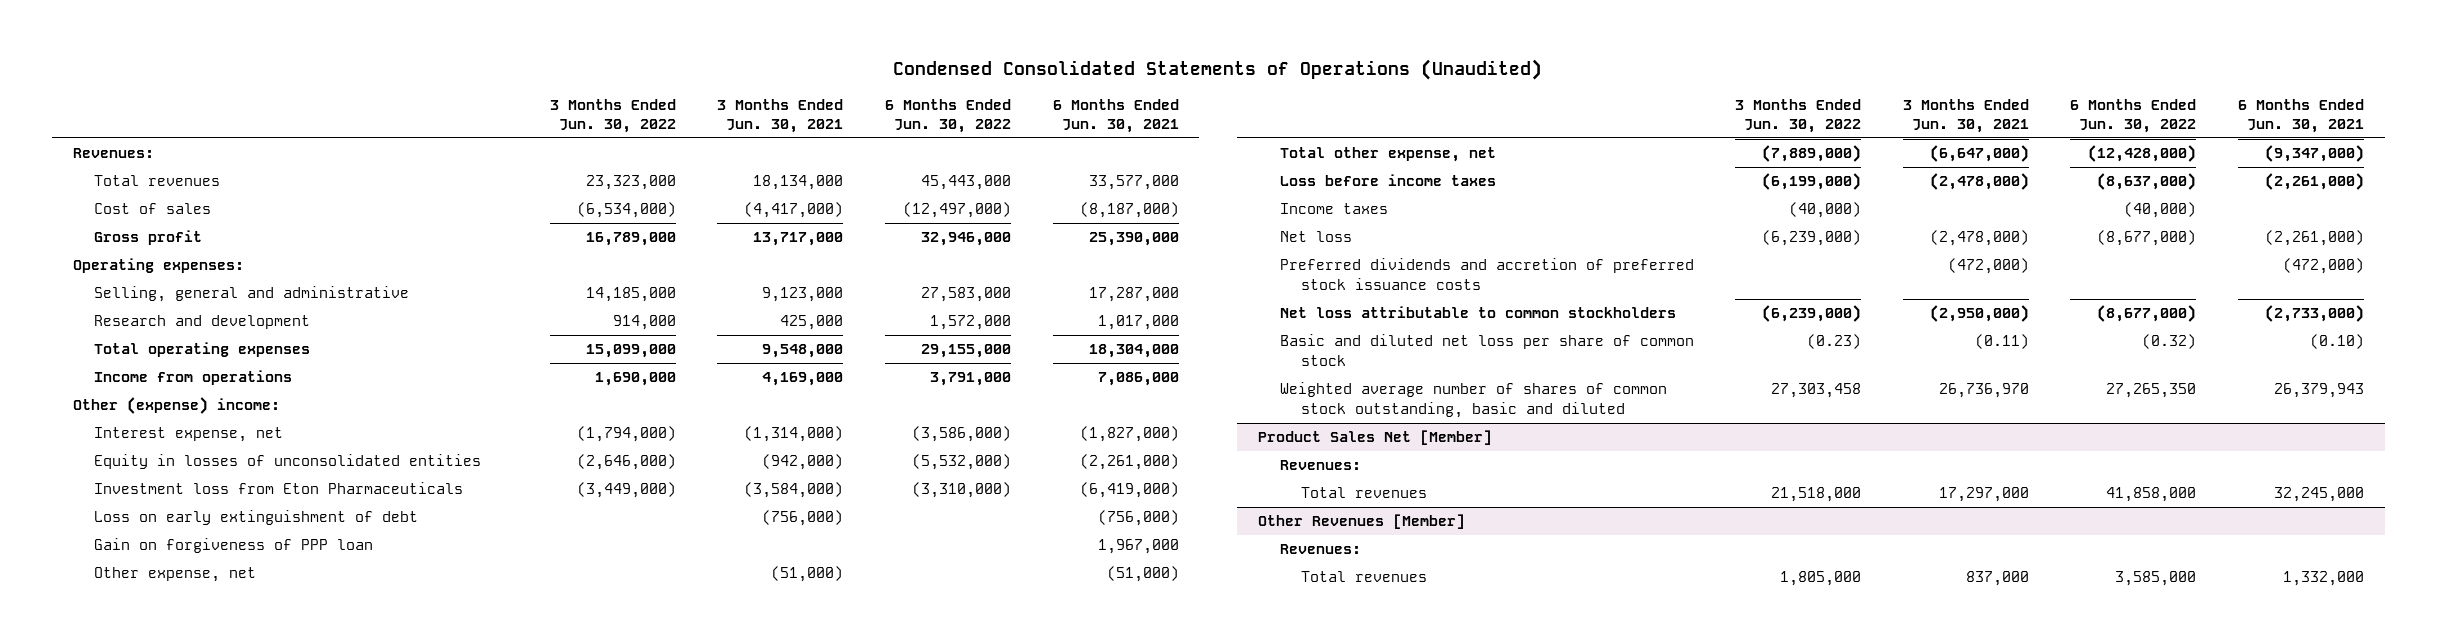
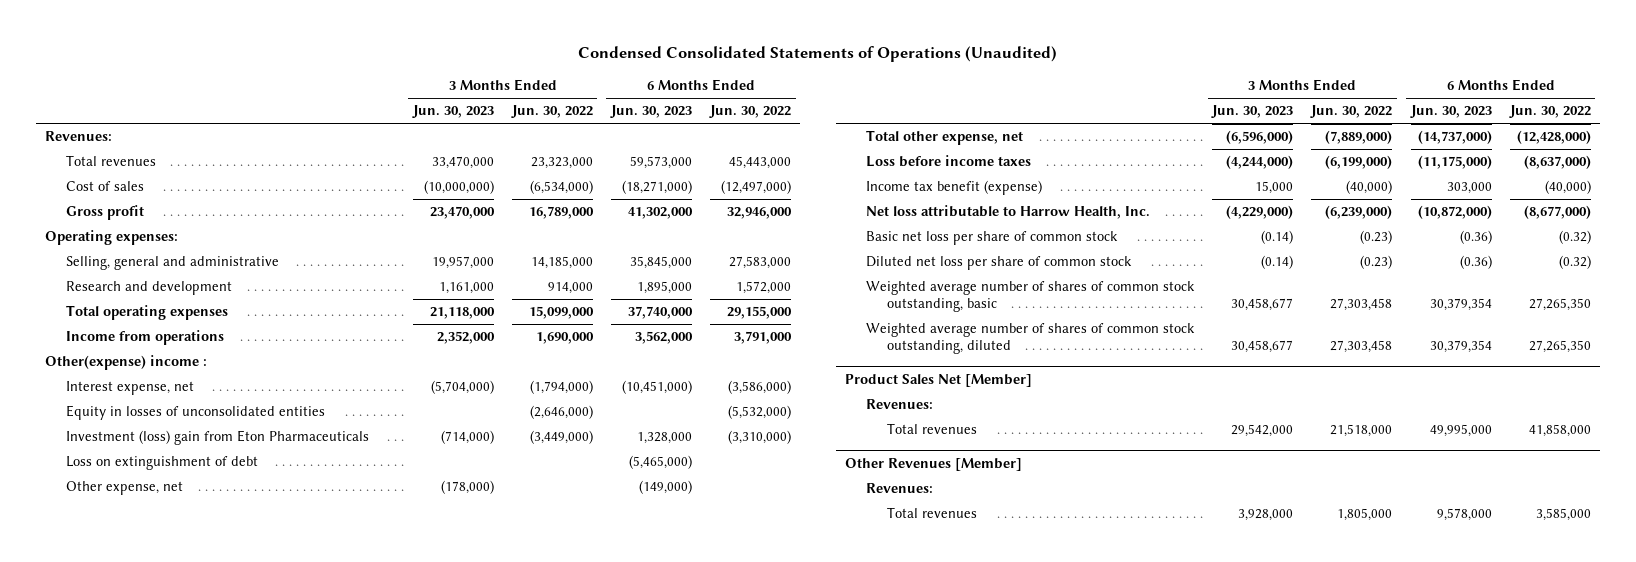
- | 3 Months Ended Jun. 30, 2022 | 3 Months Ended Jun. 30, 2021 | 6 Months Ended Jun. 30, 2022 | 6 Months Ended Jun. 30, 2021
+ | 3 Months Ended Jun. 30, 2023 | 3 Months Ended Jun. 30, 2022 | 6 Months Ended Jun. 30, 2023 | 6 Months Ended Jun. 30, 2022
- Other (expense) income:
+ Other(expense) income :
- Investment loss from Eton Pharmaceuticals | (3,449,000) | (3,584,000) | (3,310,000) | (6,419,000)
- Loss on early extinguishment of debt | | (756,000) | | (756,000)
- Gain on forgiveness of PPP loan | | | | 1,967,000
+ Investment (loss) gain from Eton Pharmaceuticals | (714,000) | (3,449,000) | 1,328,000 | (3,310,000)
+ Loss on extinguishment of debt | | | (5,465,000) |
- Income taxes | (40,000) | | (40,000) |
- Net loss | (6,239,000) | (2,478,000) | (8,677,000) | (2,261,000)
- Preferred dividends and accretion of preferred stock issuance costs | | (472,000) | | (472,000)
- Net loss attributable to common stockholders | (6,239,000) | (2,950,000) | (8,677,000) | (2,733,000)
- Basic and diluted net loss per share of common stock | (0.23) | (0.11) | (0.32) | (0.10)
- Weighted average number of shares of common stock outstanding, basic and diluted | 27,303,458 | 26,736,970 | 27,265,350 | 26,379,943
+ Income tax benefit (expense) | 15,000 | (40,000) | 303,000 | (40,000)
+ Net loss attributable to Harrow Health, Inc. | (4,229,000) | (6,239,000) | (10,872,000) | (8,677,000)
+ Basic net loss per share of common stock | (0.14) | (0.23) | (0.36) | (0.32)
+ Diluted net loss per share of common stock | (0.14) | (0.23) | (0.36) | (0.32)
+ Weighted average number of shares of common stock outstanding, basic | 30,458,677 | 27,303,458 | 30,379,354 | 27,265,350
+ Weighted average number of shares of common stock outstanding, diluted | 30,458,677 | 27,303,458 | 30,379,354 | 27,265,350

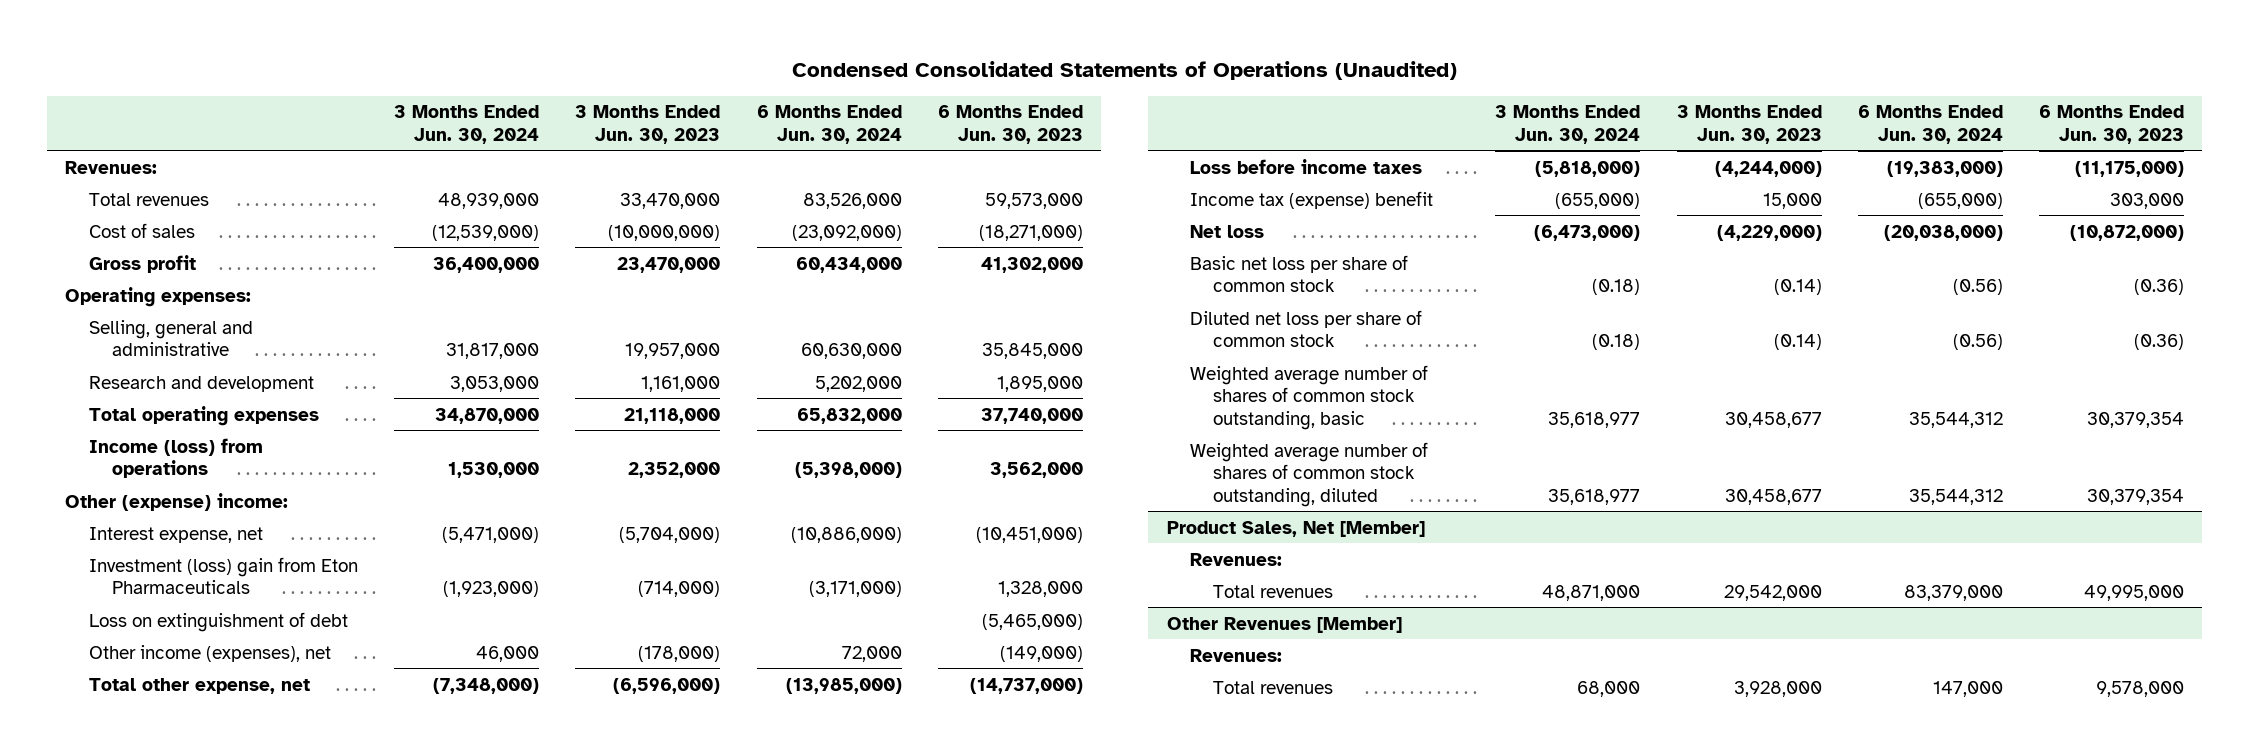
- | 3 Months Ended Jun. 30, 2023 | 3 Months Ended Jun. 30, 2022 | 6 Months Ended Jun. 30, 2023 | 6 Months Ended Jun. 30, 2022
+ | 3 Months Ended Jun. 30, 2024 | 3 Months Ended Jun. 30, 2023 | 6 Months Ended Jun. 30, 2024 | 6 Months Ended Jun. 30, 2023
- Income from operations | 2,352,000 | 1,690,000 | 3,562,000 | 3,791,000
- Other(expense) income :
+ Income (loss) from operations | 1,530,000 | 2,352,000 | (5,398,000) | 3,562,000
+ Other (expense) income:
- Equity in losses of unconsolidated entities | | (2,646,000) | | (5,532,000)
- Other expense, net | (178,000) | | (149,000) |
+ Other income (expenses), net | 46,000 | (178,000) | 72,000 | (149,000)
- Income tax benefit (expense) | 15,000 | (40,000) | 303,000 | (40,000)
- Net loss attributable to Harrow Health, Inc. | (4,229,000) | (6,239,000) | (10,872,000) | (8,677,000)
+ Income tax (expense) benefit | (655,000) | 15,000 | (655,000) | 303,000
+ Net loss | (6,473,000) | (4,229,000) | (20,038,000) | (10,872,000)
- Product Sales Net [Member]
+ Product Sales, Net [Member]

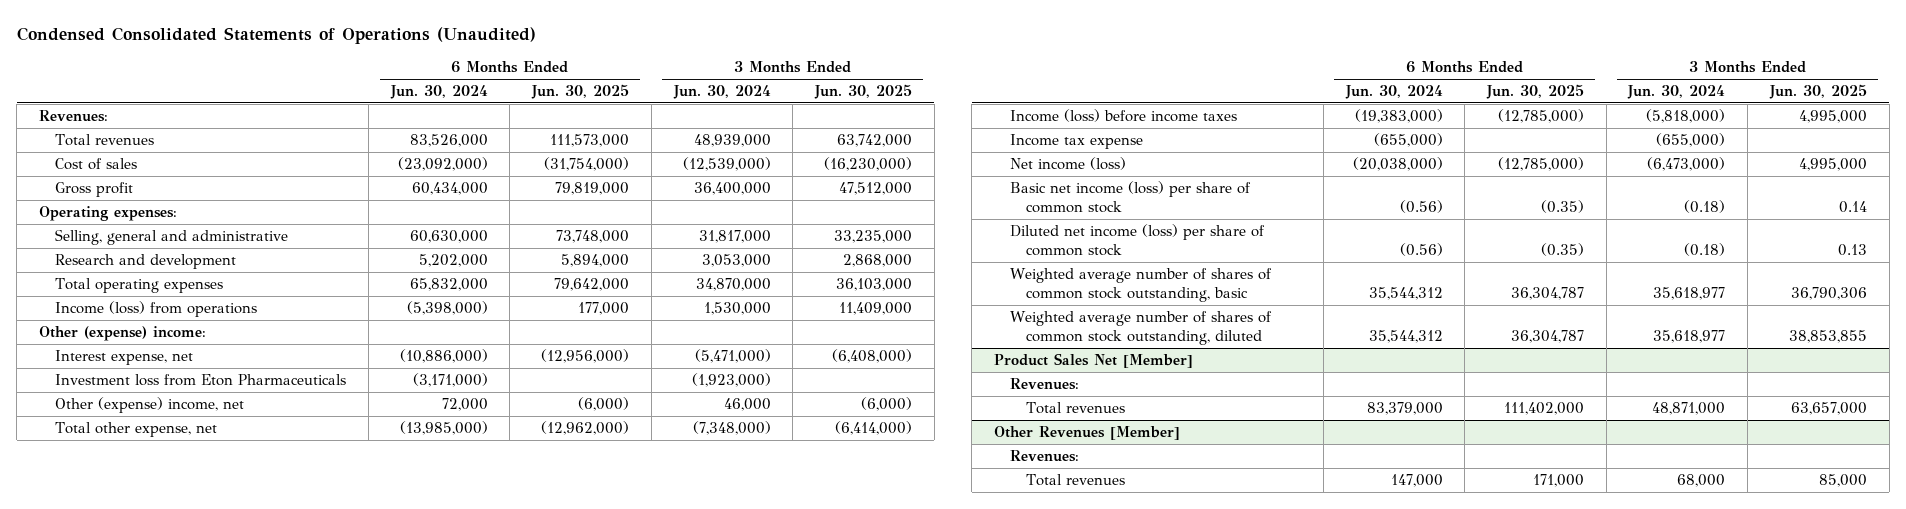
- | 3 Months Ended Jun. 30, 2024 | 3 Months Ended Jun. 30, 2023 | 6 Months Ended Jun. 30, 2024 | 6 Months Ended Jun. 30, 2023
+ | 6 Months Ended Jun. 30, 2024 | 6 Months Ended Jun. 30, 2025 | 3 Months Ended Jun. 30, 2024 | 3 Months Ended Jun. 30, 2025
- Investment (loss) gain from Eton Pharmaceuticals | (1,923,000) | (714,000) | (3,171,000) | 1,328,000
- Loss on extinguishment of debt | | | | (5,465,000)
- Other income (expenses), net | 46,000 | (178,000) | 72,000 | (149,000)
+ Investment loss from Eton Pharmaceuticals | (3,171,000) | | (1,923,000) |
+ Other (expense) income, net | 72,000 | (6,000) | 46,000 | (6,000)
- Loss before income taxes | (5,818,000) | (4,244,000) | (19,383,000) | (11,175,000)
- Income tax (expense) benefit | (655,000) | 15,000 | (655,000) | 303,000
- Net loss | (6,473,000) | (4,229,000) | (20,038,000) | (10,872,000)
- Basic net loss per share of common stock | (0.18) | (0.14) | (0.56) | (0.36)
- Diluted net loss per share of common stock | (0.18) | (0.14) | (0.56) | (0.36)
+ Income (loss) before income taxes | (19,383,000) | (12,785,000) | (5,818,000) | 4,995,000
+ Income tax expense | (655,000) | | (655,000) |
+ Net income (loss) | (20,038,000) | (12,785,000) | (6,473,000) | 4,995,000
+ Basic net income (loss) per share of common stock | (0.56) | (0.35) | (0.18) | 0.14
+ Diluted net income (loss) per share of common stock | (0.56) | (0.35) | (0.18) | 0.13
- Product Sales, Net [Member]
+ Product Sales Net [Member]

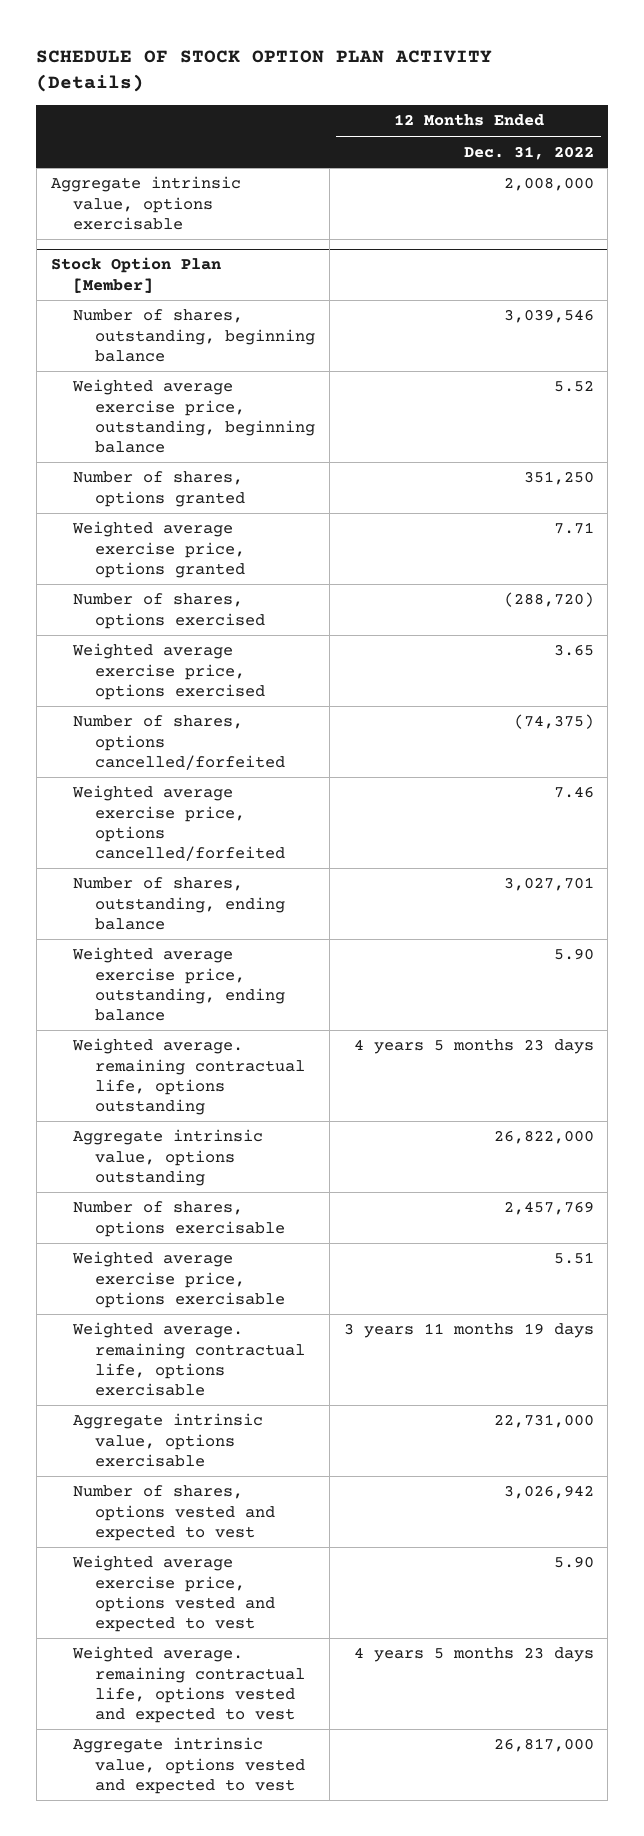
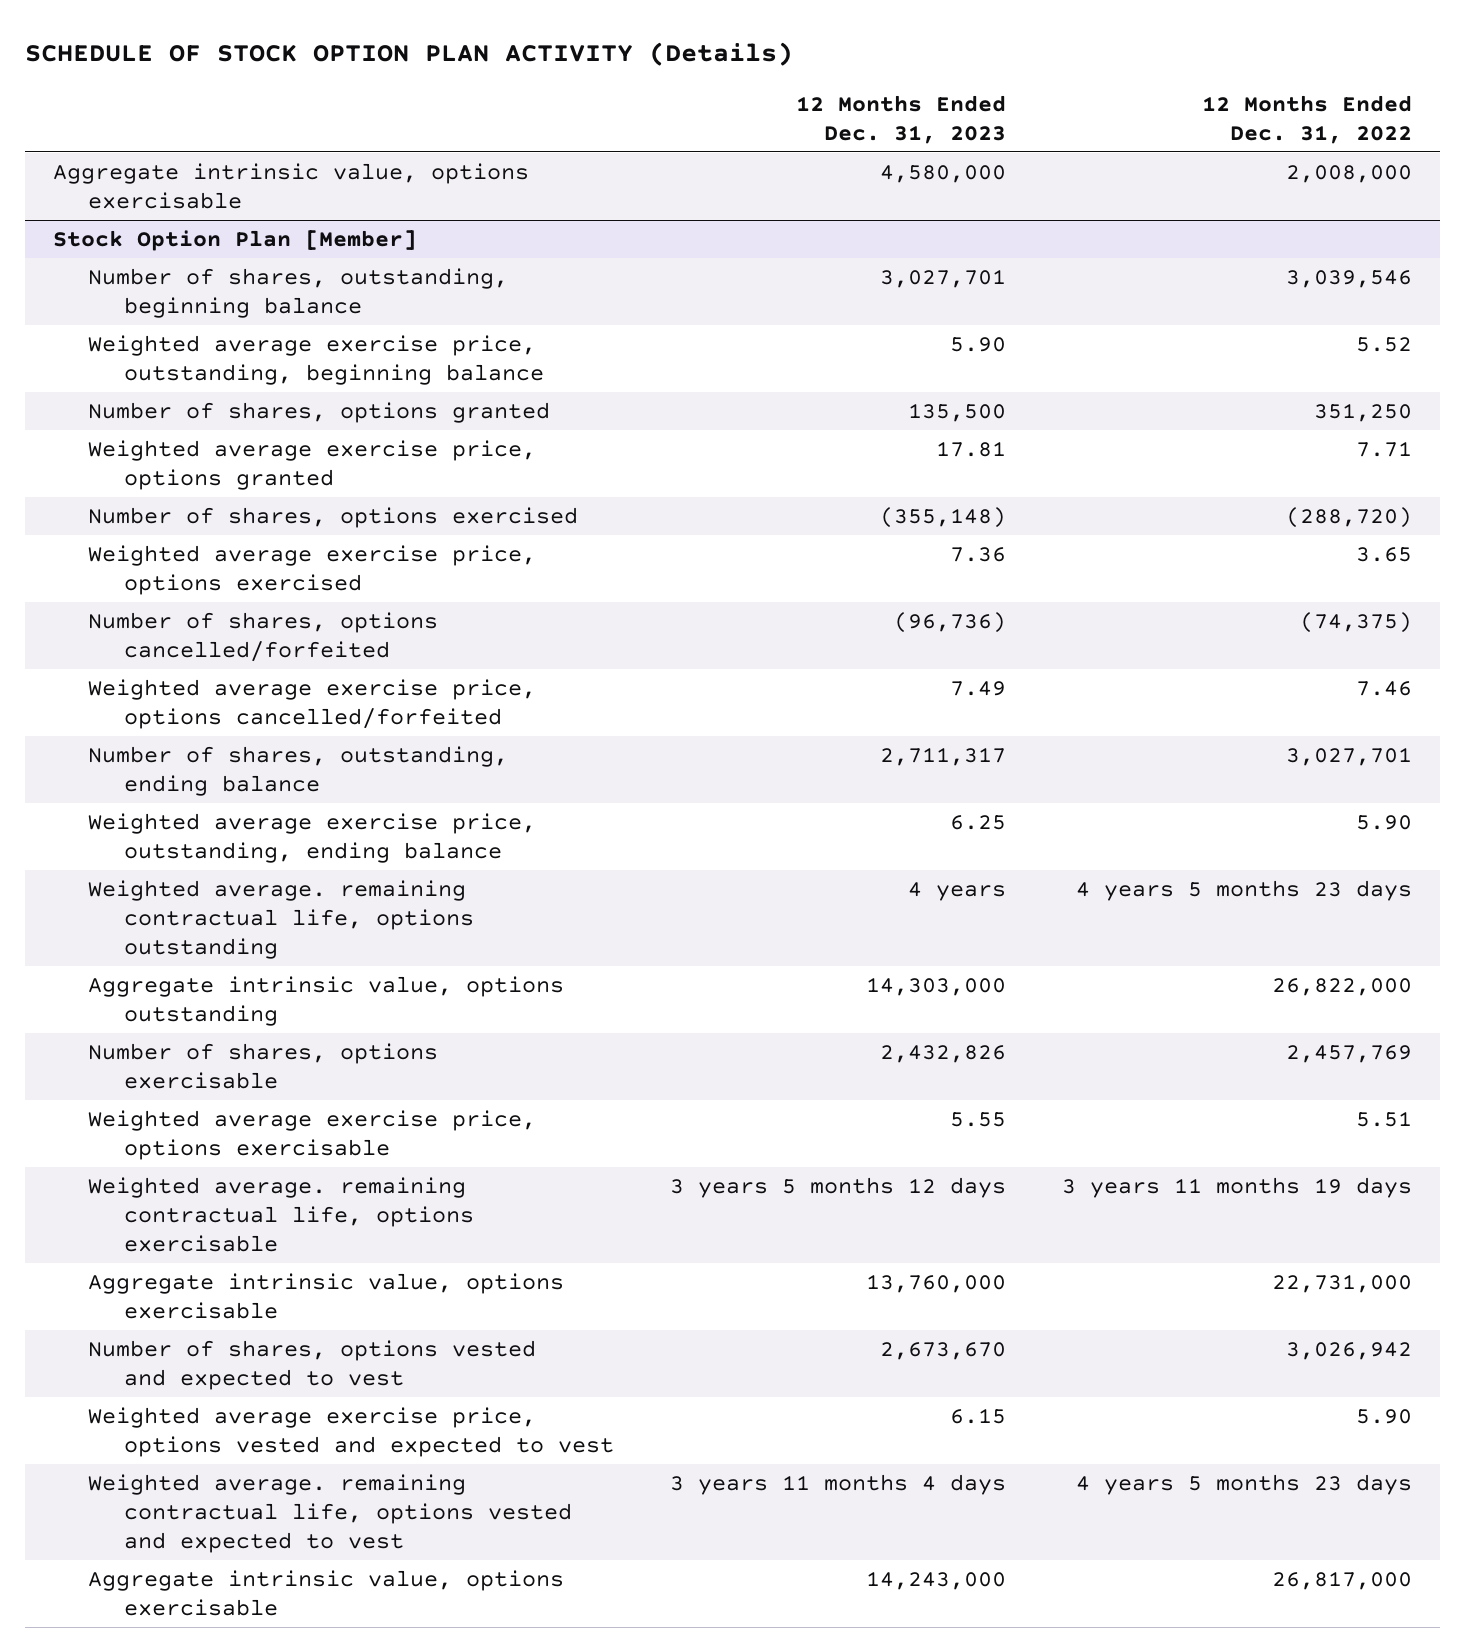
- | 12 Months Ended Dec. 31, 2022
+ | 12 Months Ended Dec. 31, 2023 | 12 Months Ended Dec. 31, 2022
@ Stock Option Plan [Member]
- Aggregate intrinsic value, options vested and expected to vest | 26,817,000
+ Aggregate intrinsic value, options exercisable | 14,243,000 | 26,817,000

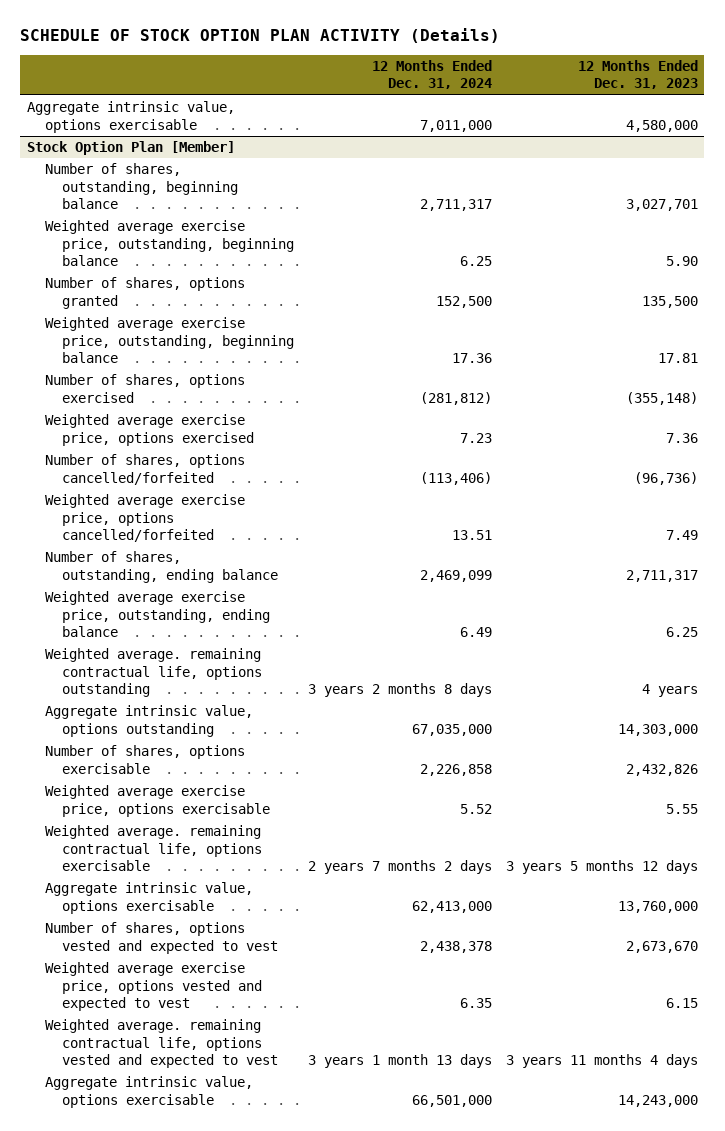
- | 12 Months Ended Dec. 31, 2023 | 12 Months Ended Dec. 31, 2022
+ | 12 Months Ended Dec. 31, 2024 | 12 Months Ended Dec. 31, 2023
@ Stock Option Plan [Member]
- Weighted average exercise price, options granted | 17.81 | 7.71
+ Weighted average exercise price, outstanding, beginning balance | 17.36 | 17.81

